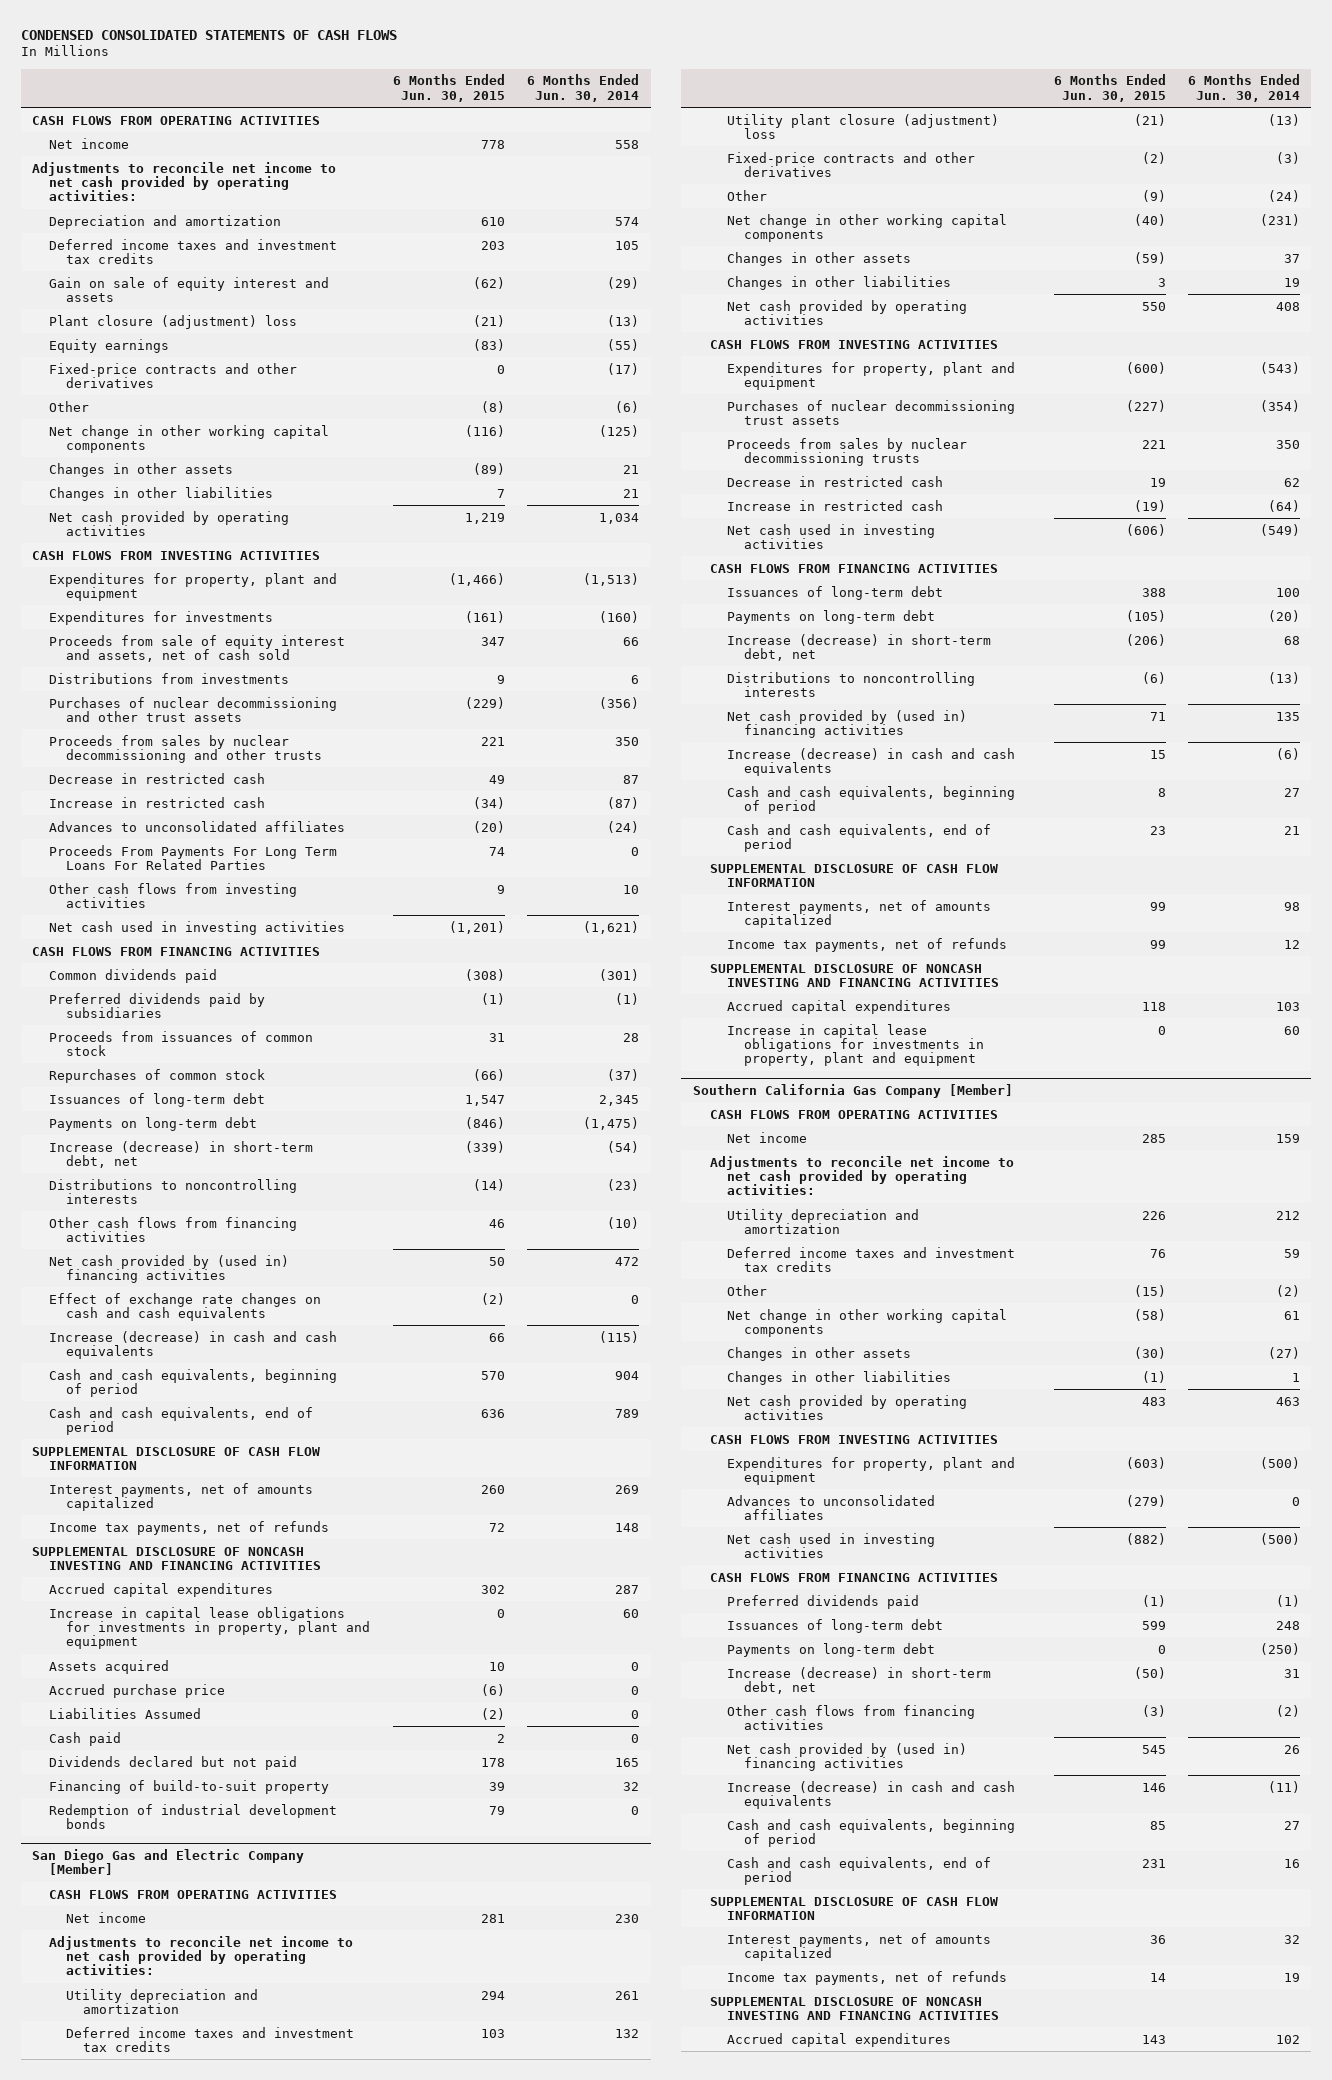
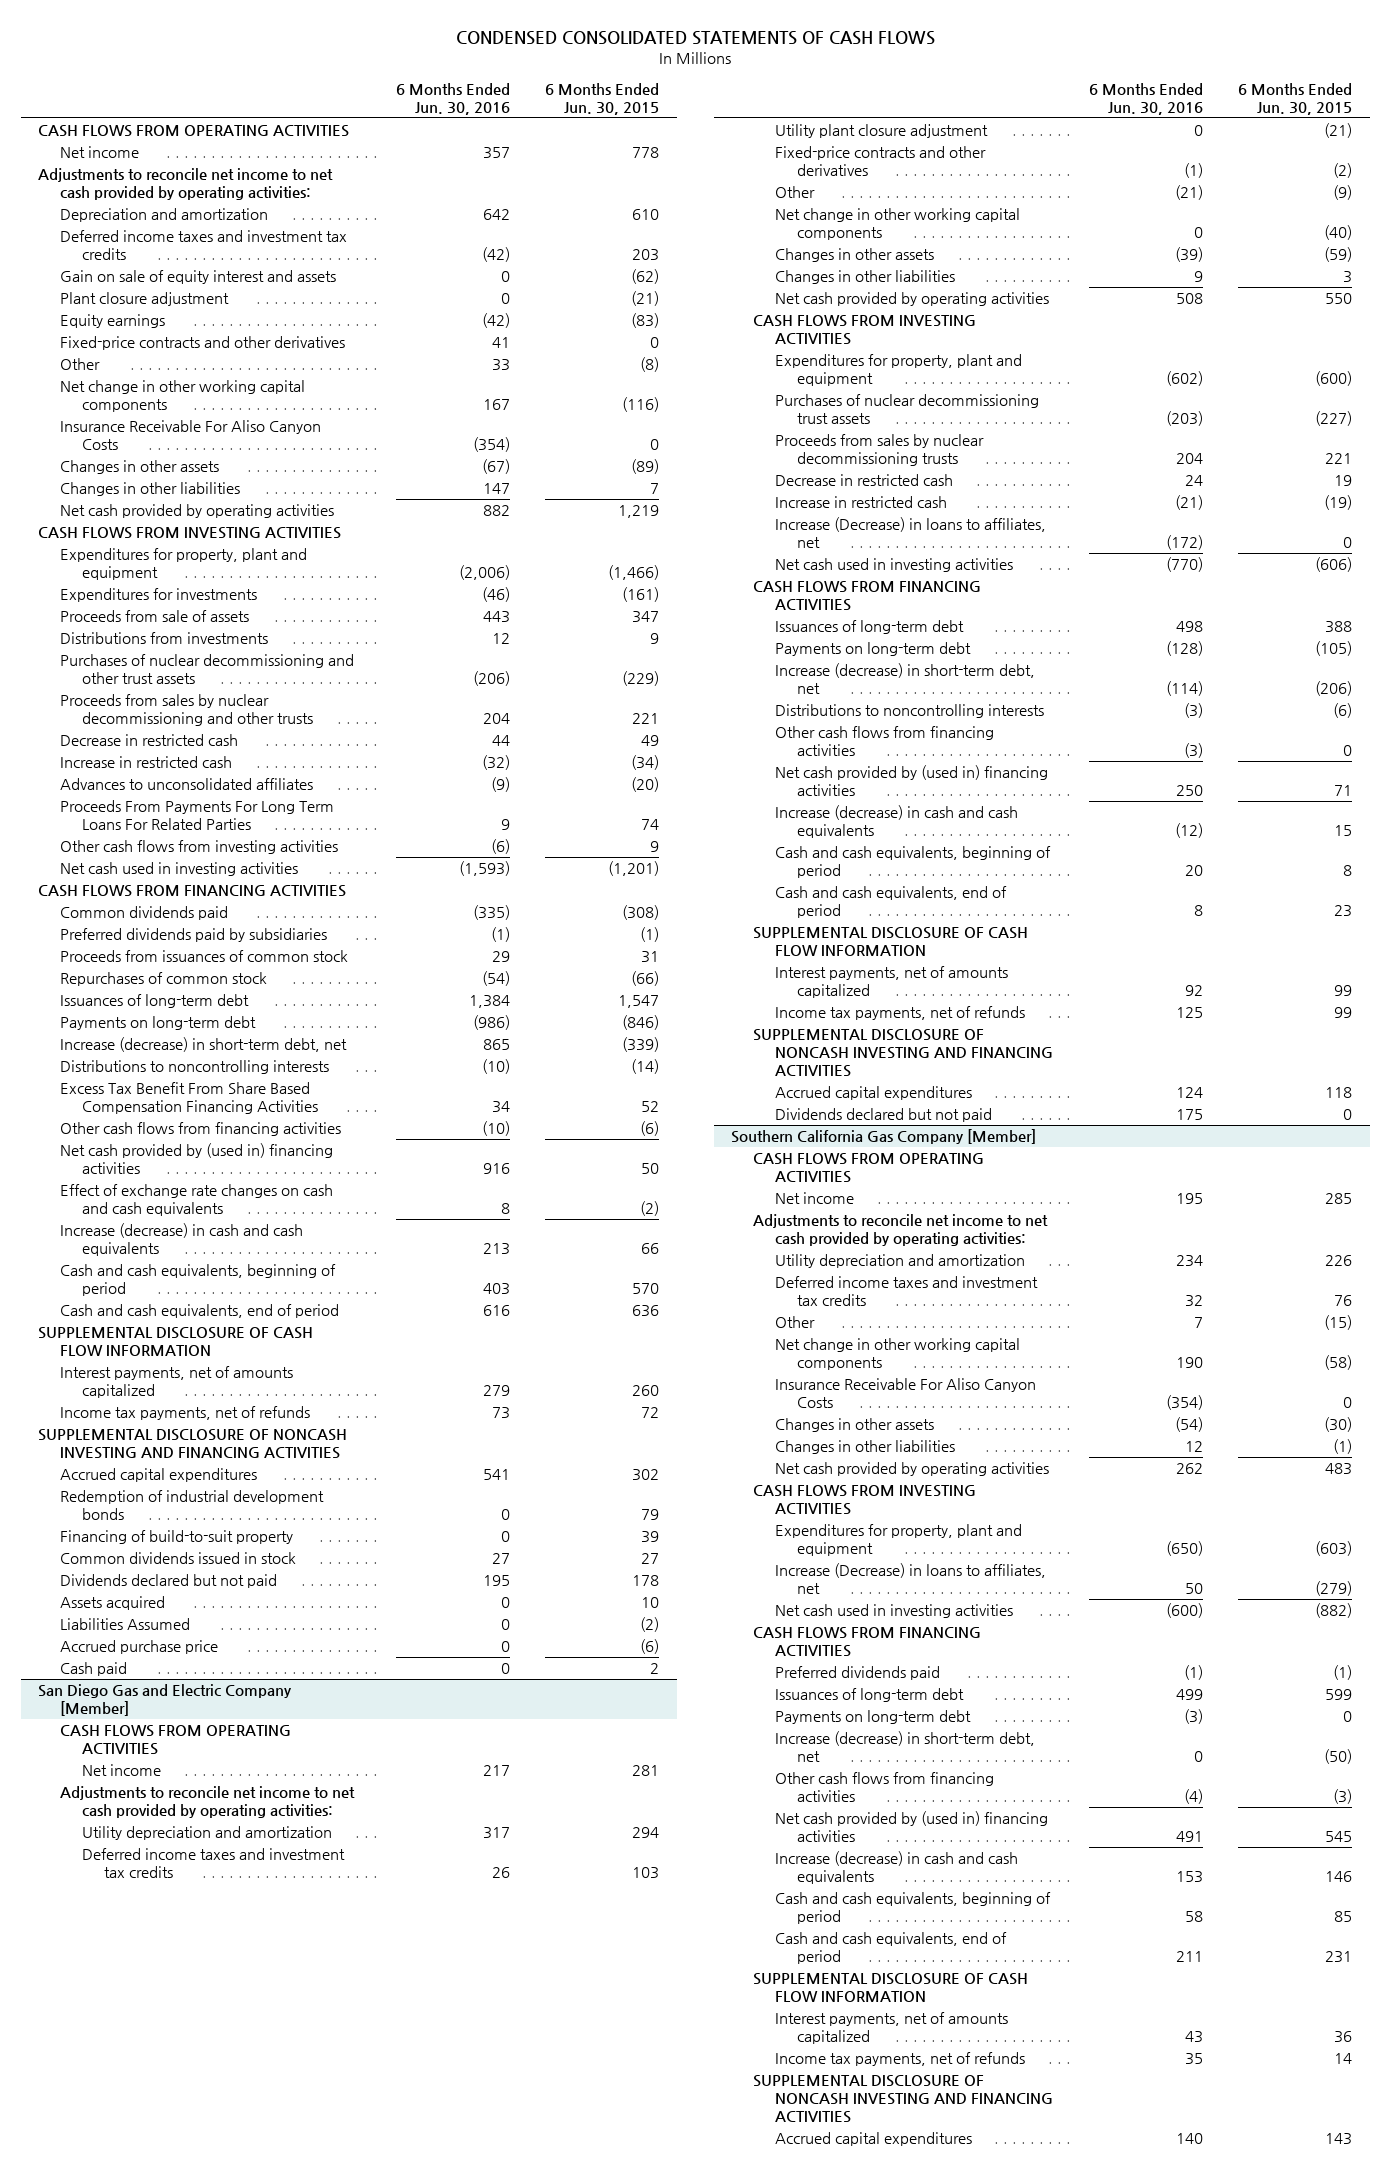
- | 6 Months Ended Jun. 30, 2015 | 6 Months Ended Jun. 30, 2014
+ | 6 Months Ended Jun. 30, 2016 | 6 Months Ended Jun. 30, 2015
- Plant closure (adjustment) loss | (21) | (13)
+ Plant closure adjustment | 0 | (21)
+ Insurance Receivable For Aliso Canyon Costs | (354) | 0
- Proceeds from sale of equity interest and assets, net of cash sold | 347 | 66
+ Proceeds from sale of assets | 443 | 347
- Other cash flows from financing activities | 46 | (10)
+ Excess Tax Benefit From Share Based Compensation Financing Activities | 34 | 52
+ Other cash flows from financing activities | (10) | (6)
- Increase in capital lease obligations for investments in property, plant and equipment | 0 | 60
moved up: Redemption of industrial development bonds | 0 | 79
moved up: Financing of build-to-suit property | 0 | 39
+ Common dividends issued in stock | 27 | 27
moved up: Dividends declared but not paid | 195 | 178
moved down: Accrued purchase price | 0 | (6)
@ San Diego Gas and Electric Company [Member]
- Utility plant closure (adjustment) loss | (21) | (13)
+ Utility plant closure adjustment | 0 | (21)
+ Increase (Decrease) in loans to affiliates, net | (172) | 0
+ Other cash flows from financing activities | (3) | 0
- Increase in capital lease obligations for investments in property, plant and equipment | 0 | 60
+ Dividends declared but not paid | 175 | 0
@ Southern California Gas Company [Member]
+ Insurance Receivable For Aliso Canyon Costs | (354) | 0
- Advances to unconsolidated affiliates | (279) | 0
+ Increase (Decrease) in loans to affiliates, net | 50 | (279)

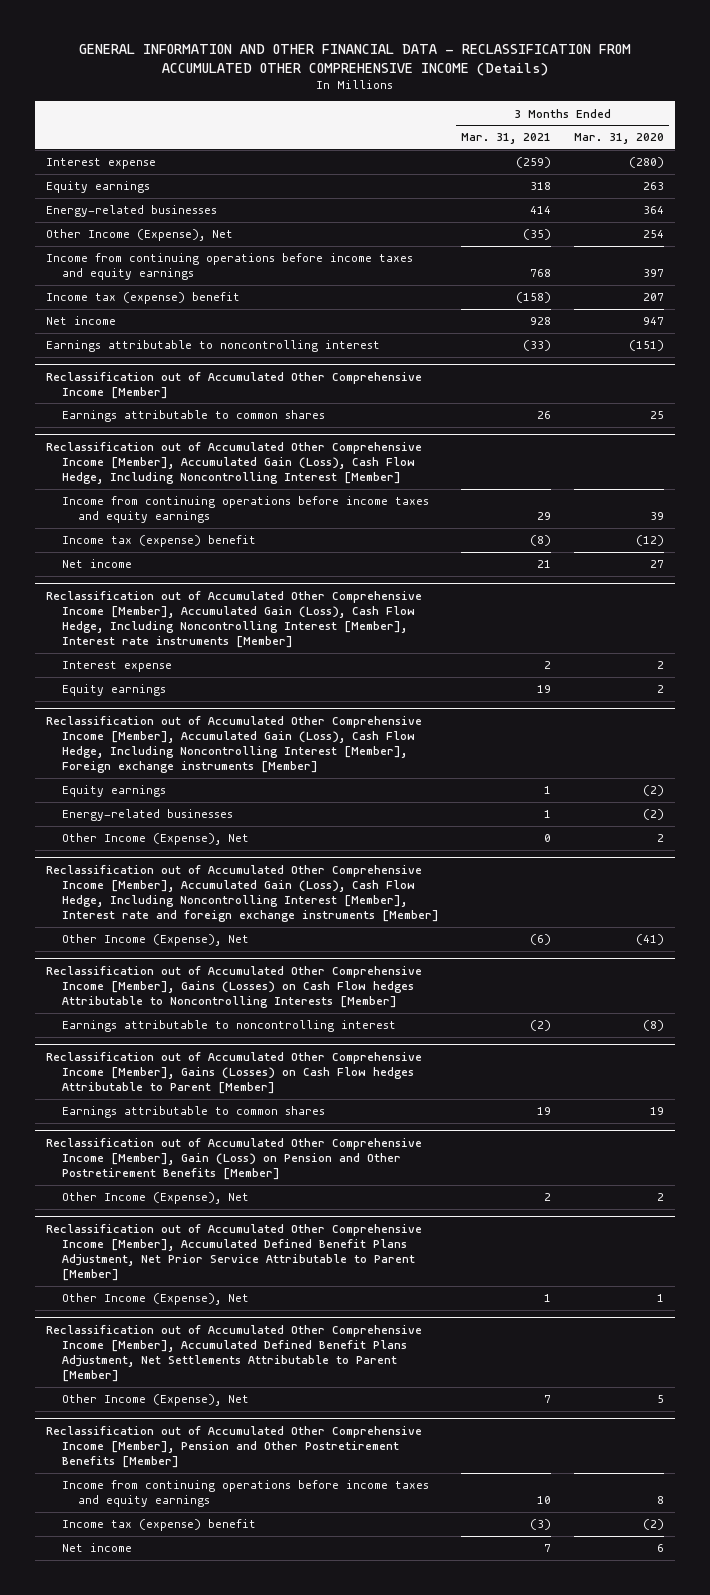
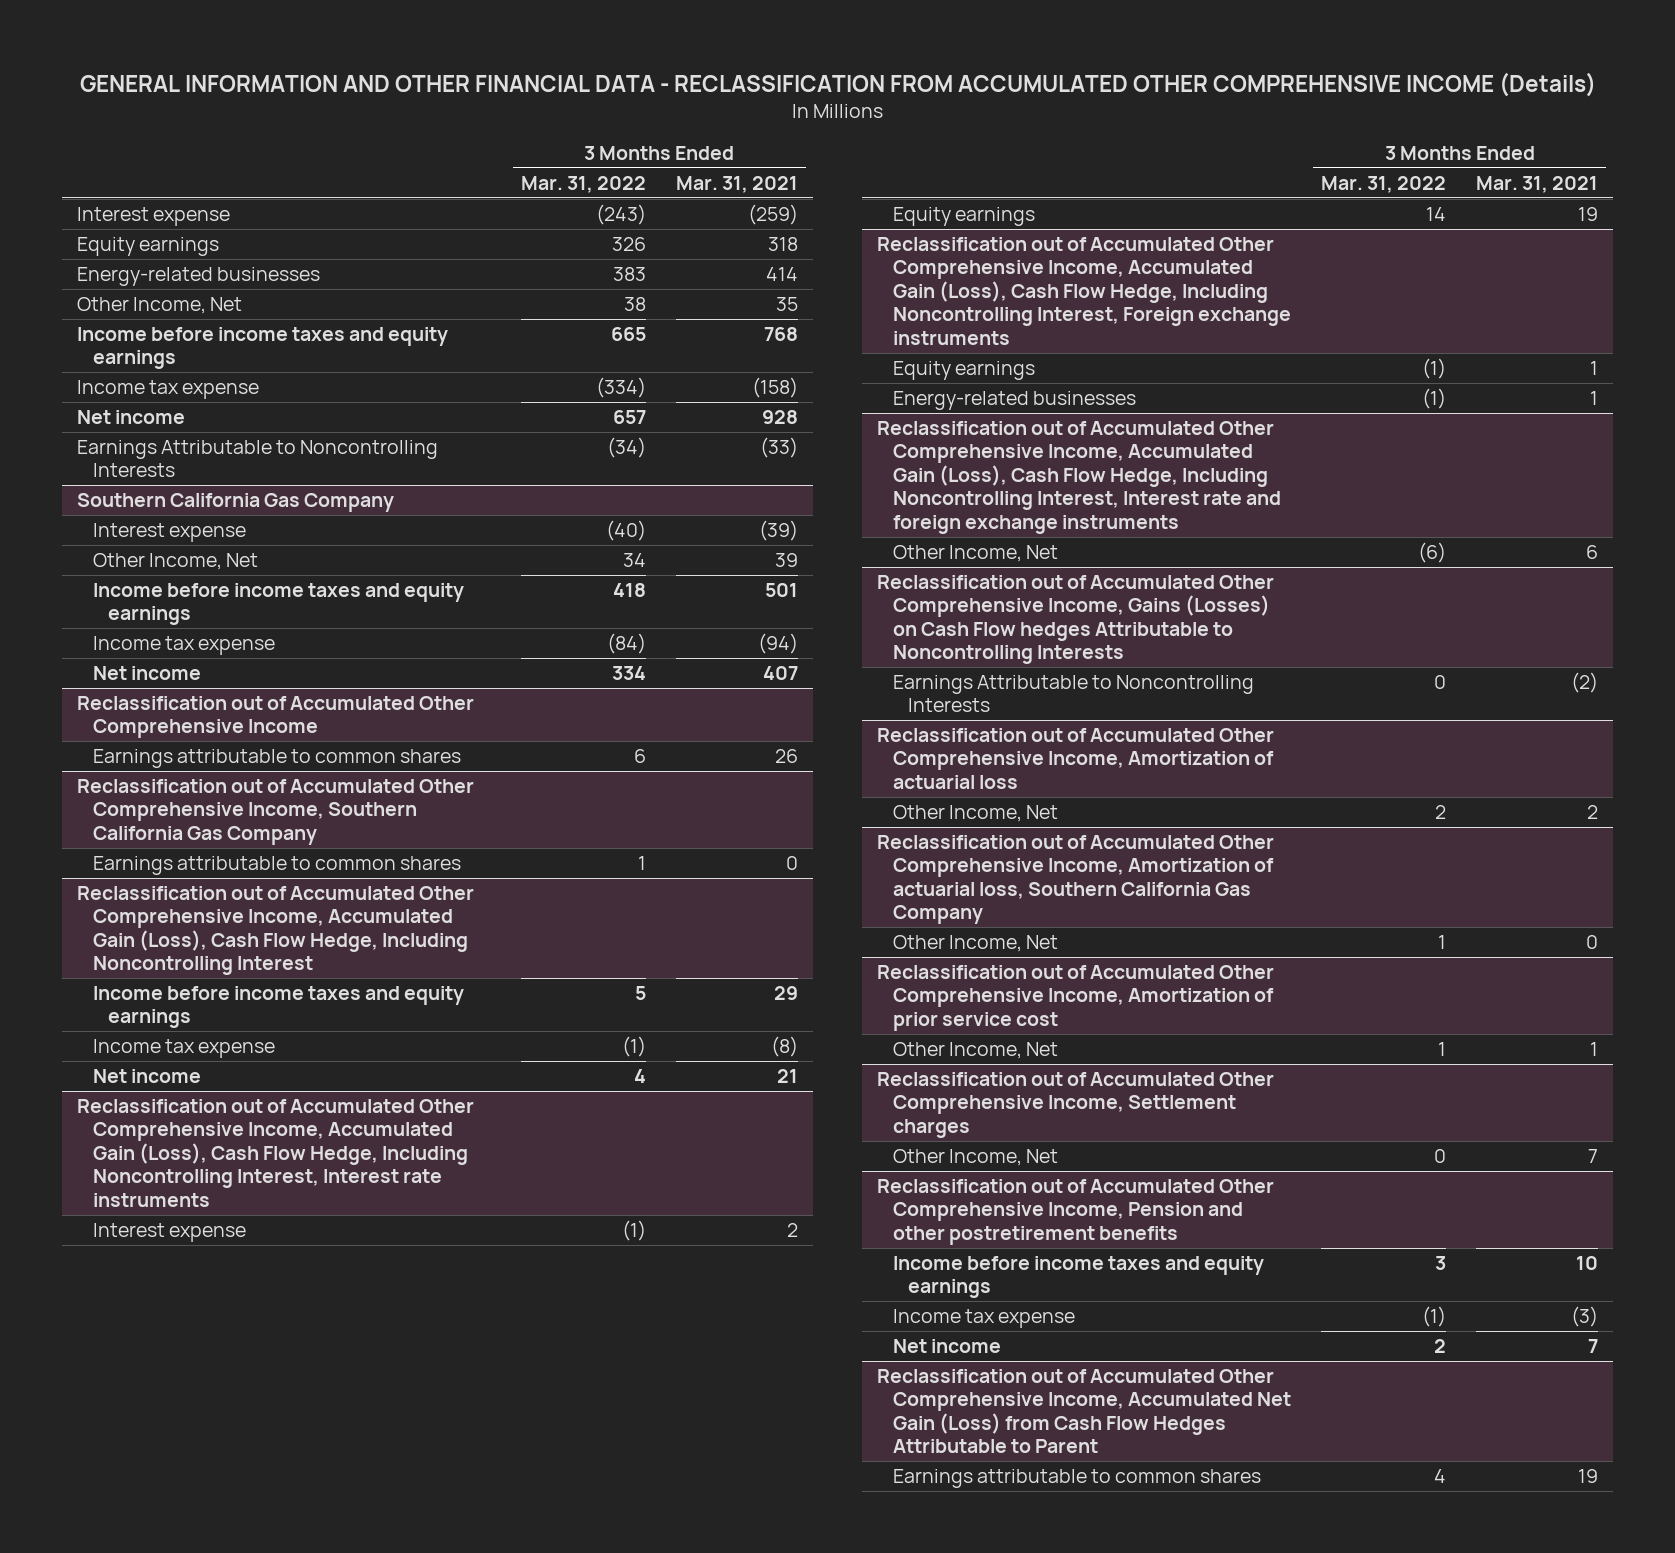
- | 3 Months Ended Mar. 31, 2021 | 3 Months Ended Mar. 31, 2020
+ | 3 Months Ended Mar. 31, 2022 | 3 Months Ended Mar. 31, 2021
- Other Income (Expense), Net | (35) | 254
- Income from continuing operations before income taxes and equity earnings | 768 | 397
- Income tax (expense) benefit | (158) | 207
+ Other Income, Net | 38 | 35
+ Income before income taxes and equity earnings | 665 | 768
+ Income tax expense | (334) | (158)
- Earnings attributable to noncontrolling interest | (33) | (151)
- Reclassification out of Accumulated Other Comprehensive Income [Member]
+ Earnings Attributable to Noncontrolling Interests | (34) | (33)
+ Southern California Gas Company
+ Interest expense | (40) | (39)
+ Other Income, Net | 34 | 39
+ Income before income taxes and equity earnings | 418 | 501
+ Income tax expense | (84) | (94)
+ Net income | 334 | 407
+ Reclassification out of Accumulated Other Comprehensive Income
- Reclassification out of Accumulated Other Comprehensive Income [Member], Accumulated Gain (Loss), Cash Flow Hedge, Including Noncontrolling Interest [Member]
- Income from continuing operations before income taxes and equity earnings | 29 | 39
- Income tax (expense) benefit | (8) | (12)
+ Reclassification out of Accumulated Other Comprehensive Income, Southern California Gas Company
+ Earnings attributable to common shares | 1 | 0
+ Reclassification out of Accumulated Other Comprehensive Income, Accumulated Gain (Loss), Cash Flow Hedge, Including Noncontrolling Interest
+ Income before income taxes and equity earnings | 5 | 29
+ Income tax expense | (1) | (8)
- Reclassification out of Accumulated Other Comprehensive Income [Member], Accumulated Gain (Loss), Cash Flow Hedge, Including Noncontrolling Interest [Member], Interest rate instruments [Member]
+ Reclassification out of Accumulated Other Comprehensive Income, Accumulated Gain (Loss), Cash Flow Hedge, Including Noncontrolling Interest, Interest rate instruments
- Reclassification out of Accumulated Other Comprehensive Income [Member], Accumulated Gain (Loss), Cash Flow Hedge, Including Noncontrolling Interest [Member], Foreign exchange instruments [Member]
+ Reclassification out of Accumulated Other Comprehensive Income, Accumulated Gain (Loss), Cash Flow Hedge, Including Noncontrolling Interest, Foreign exchange instruments
- Other Income (Expense), Net | 0 | 2
- Reclassification out of Accumulated Other Comprehensive Income [Member], Accumulated Gain (Loss), Cash Flow Hedge, Including Noncontrolling Interest [Member], Interest rate and foreign exchange instruments [Member]
- Other Income (Expense), Net | (6) | (41)
- Reclassification out of Accumulated Other Comprehensive Income [Member], Gains (Losses) on Cash Flow hedges Attributable to Noncontrolling Interests [Member]
- Earnings attributable to noncontrolling interest | (2) | (8)
- Reclassification out of Accumulated Other Comprehensive Income [Member], Gains (Losses) on Cash Flow hedges Attributable to Parent [Member]
- Earnings attributable to common shares | 19 | 19
- Reclassification out of Accumulated Other Comprehensive Income [Member], Gain (Loss) on Pension and Other Postretirement Benefits [Member]
- Other Income (Expense), Net | 2 | 2
- Reclassification out of Accumulated Other Comprehensive Income [Member], Accumulated Defined Benefit Plans Adjustment, Net Prior Service Attributable to Parent [Member]
- Other Income (Expense), Net | 1 | 1
- Reclassification out of Accumulated Other Comprehensive Income [Member], Accumulated Defined Benefit Plans Adjustment, Net Settlements Attributable to Parent [Member]
- Other Income (Expense), Net | 7 | 5
- Reclassification out of Accumulated Other Comprehensive Income [Member], Pension and Other Postretirement Benefits [Member]
- Income from continuing operations before income taxes and equity earnings | 10 | 8
- Income tax (expense) benefit | (3) | (2)
+ Reclassification out of Accumulated Other Comprehensive Income, Accumulated Gain (Loss), Cash Flow Hedge, Including Noncontrolling Interest, Interest rate and foreign exchange instruments
+ Other Income, Net | (6) | 6
+ Reclassification out of Accumulated Other Comprehensive Income, Gains (Losses) on Cash Flow hedges Attributable to Noncontrolling Interests
+ Earnings Attributable to Noncontrolling Interests | 0 | (2)
+ Reclassification out of Accumulated Other Comprehensive Income, Amortization of actuarial loss
+ Other Income, Net | 2 | 2
+ Reclassification out of Accumulated Other Comprehensive Income, Amortization of actuarial loss, Southern California Gas Company
+ Other Income, Net | 1 | 0
+ Reclassification out of Accumulated Other Comprehensive Income, Amortization of prior service cost
+ Other Income, Net | 1 | 1
+ Reclassification out of Accumulated Other Comprehensive Income, Settlement charges
+ Other Income, Net | 0 | 7
+ Reclassification out of Accumulated Other Comprehensive Income, Pension and other postretirement benefits
+ Income before income taxes and equity earnings | 3 | 10
+ Income tax expense | (1) | (3)
+ Reclassification out of Accumulated Other Comprehensive Income, Accumulated Net Gain (Loss) from Cash Flow Hedges Attributable to Parent
+ Earnings attributable to common shares | 4 | 19

